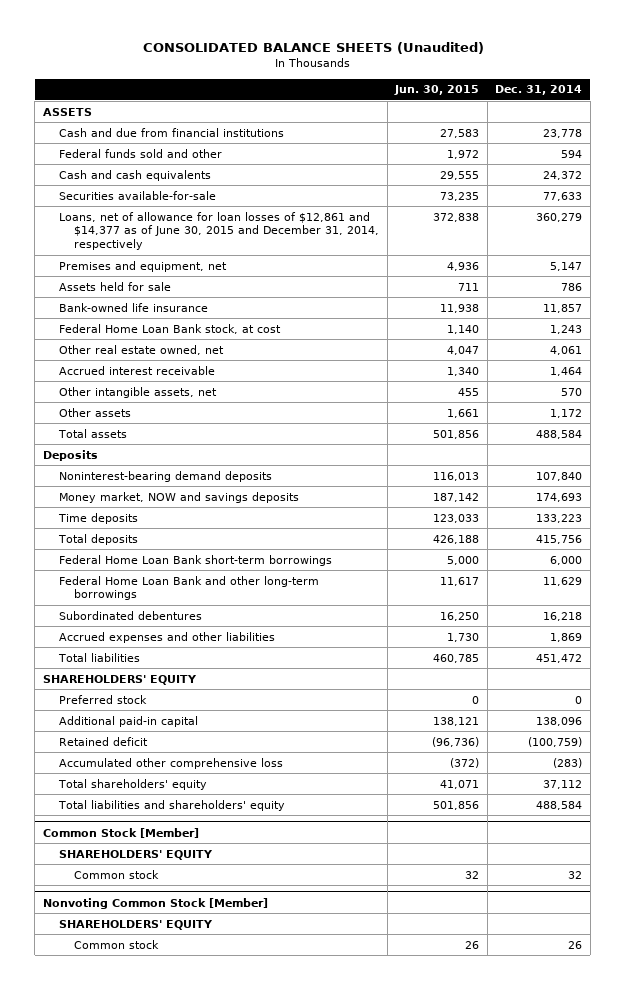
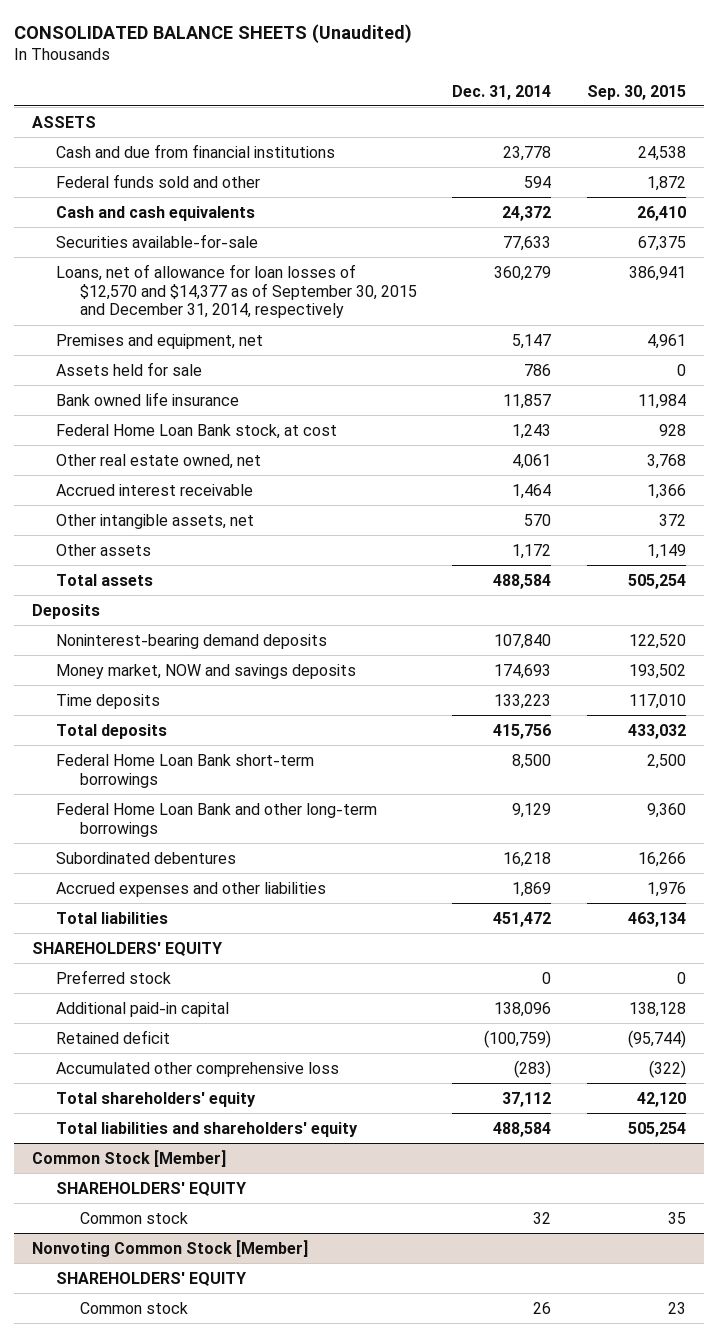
- | Jun. 30, 2015 | Dec. 31, 2014
+ | Dec. 31, 2014 | Sep. 30, 2015
- Loans, net of allowance for loan losses of $12,861 and $14,377 as of June 30, 2015 and December 31, 2014, respectively | 372,838 | 360,279
+ Loans, net of allowance for loan losses of $12,570 and $14,377 as of September 30, 2015 and December 31, 2014, respectively | 360,279 | 386,941
- Bank-owned life insurance | 11,938 | 11,857
+ Bank owned life insurance | 11,857 | 11,984
- Federal Home Loan Bank short-term borrowings | 5,000 | 6,000
- Federal Home Loan Bank and other long-term borrowings | 11,617 | 11,629
+ Federal Home Loan Bank short-term borrowings | 8,500 | 2,500
+ Federal Home Loan Bank and other long-term borrowings | 9,129 | 9,360

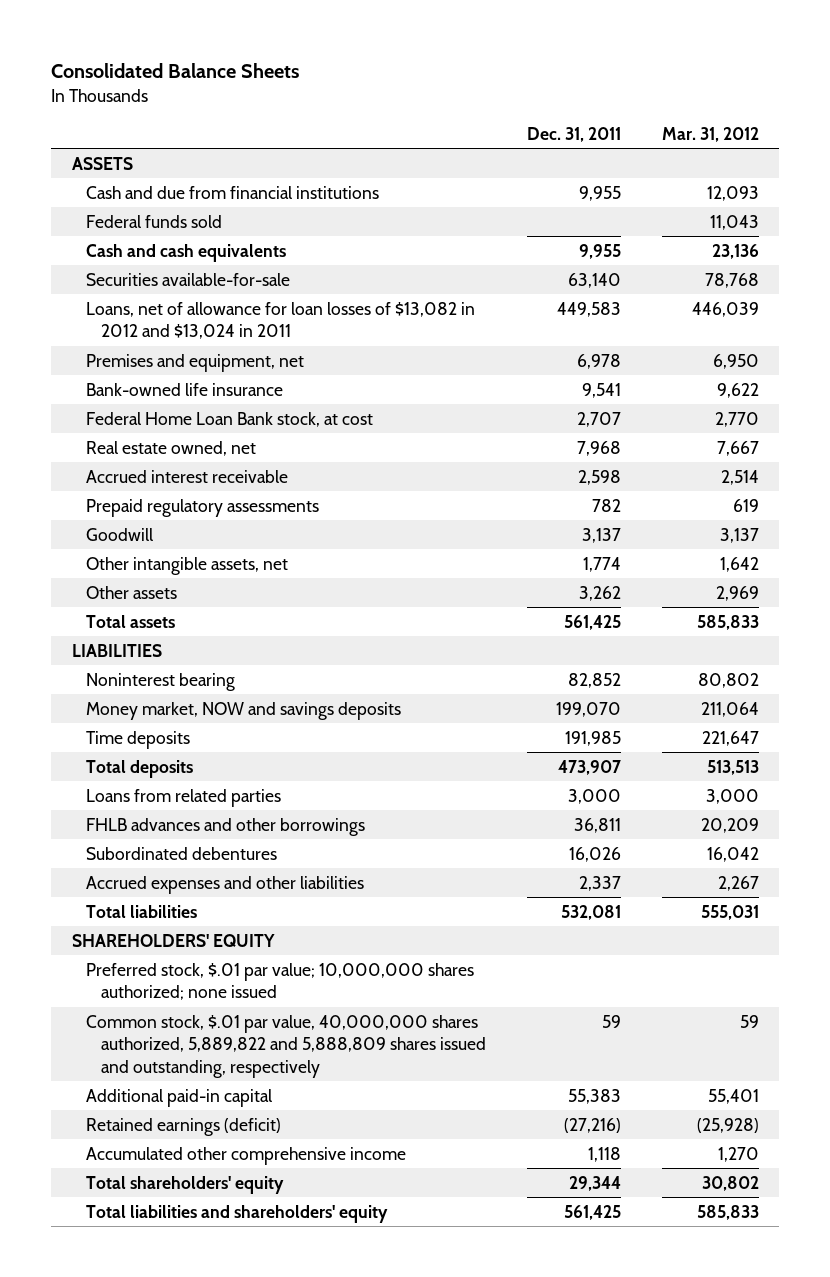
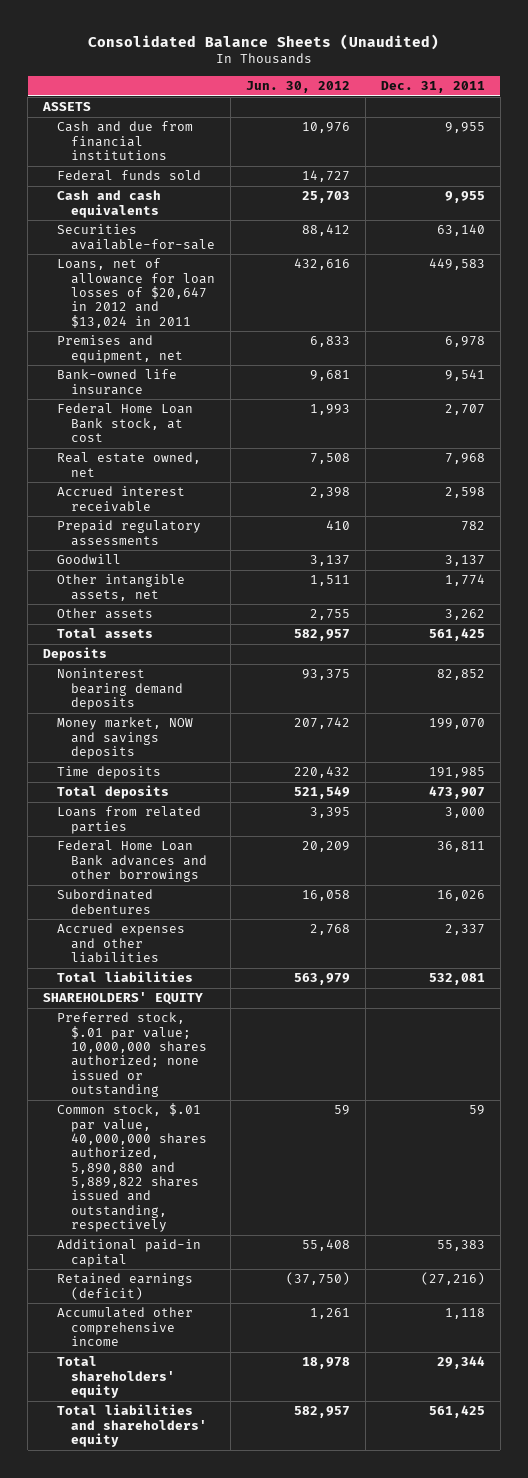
- Consolidated Balance Sheets
+ Consolidated Balance Sheets (Unaudited)
- | Dec. 31, 2011 | Mar. 31, 2012
+ | Jun. 30, 2012 | Dec. 31, 2011
- Loans, net of allowance for loan losses of $13,082 in 2012 and $13,024 in 2011 | 449,583 | 446,039
+ Loans, net of allowance for loan losses of $20,647 in 2012 and $13,024 in 2011 | 432,616 | 449,583
- LIABILITIES
- Noninterest bearing | 82,852 | 80,802
+ Deposits
+ Noninterest bearing demand deposits | 93,375 | 82,852
- FHLB advances and other borrowings | 36,811 | 20,209
+ Federal Home Loan Bank advances and other borrowings | 20,209 | 36,811
- Preferred stock, $.01 par value; 10,000,000 shares authorized; none issued
- Common stock, $.01 par value, 40,000,000 shares authorized, 5,889,822 and 5,888,809 shares issued and outstanding, respectively | 59 | 59
+ Preferred stock, $.01 par value; 10,000,000 shares authorized; none issued or outstanding
+ Common stock, $.01 par value, 40,000,000 shares authorized, 5,890,880 and 5,889,822 shares issued and outstanding, respectively | 59 | 59

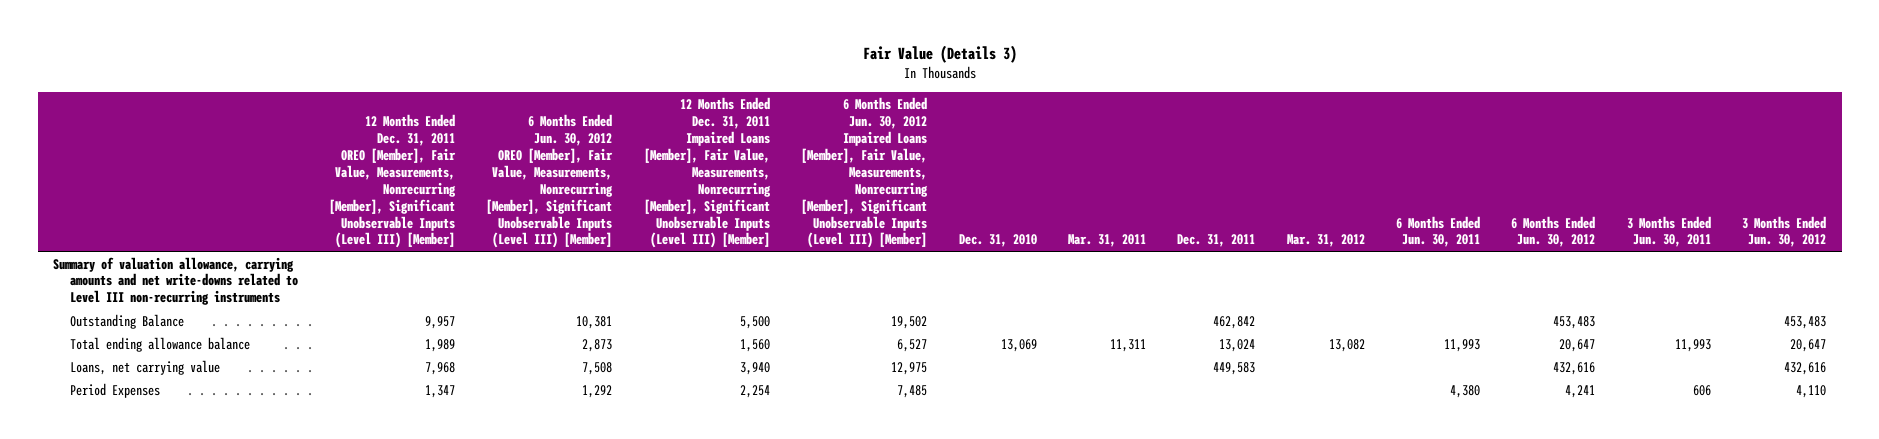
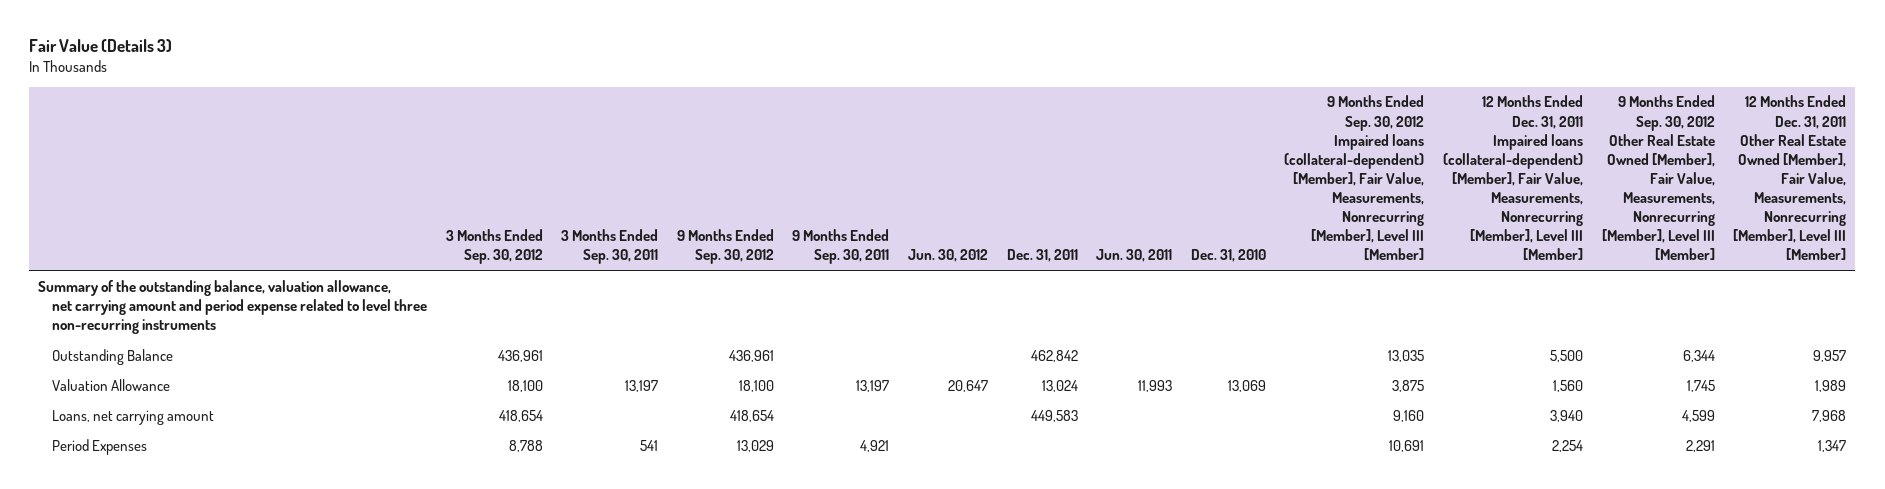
- | 12 Months Ended Dec. 31, 2011 OREO [Member], Fair Value, Measurements, Nonrecurring [Member], Significant Unobservable Inputs (Level III) [Member] | 6 Months Ended Jun. 30, 2012 OREO [Member], Fair Value, Measurements, Nonrecurring [Member], Significant Unobservable Inputs (Level III) [Member] | 12 Months Ended Dec. 31, 2011 Impaired Loans [Member], Fair Value, Measurements, Nonrecurring [Member], Significant Unobservable Inputs (Level III) [Member] | 6 Months Ended Jun. 30, 2012 Impaired Loans [Member], Fair Value, Measurements, Nonrecurring [Member], Significant Unobservable Inputs (Level III) [Member] | Dec. 31, 2010 | Mar. 31, 2011 | Dec. 31, 2011 | Mar. 31, 2012 | 6 Months Ended Jun. 30, 2011 | 6 Months Ended Jun. 30, 2012 | 3 Months Ended Jun. 30, 2011 | 3 Months Ended Jun. 30, 2012
+ | 3 Months Ended Sep. 30, 2012 | 3 Months Ended Sep. 30, 2011 | 9 Months Ended Sep. 30, 2012 | 9 Months Ended Sep. 30, 2011 | Jun. 30, 2012 | Dec. 31, 2011 | Jun. 30, 2011 | Dec. 31, 2010 | 9 Months Ended Sep. 30, 2012 Impaired loans (collateral-dependent) [Member], Fair Value, Measurements, Nonrecurring [Member], Level III [Member] | 12 Months Ended Dec. 31, 2011 Impaired loans (collateral-dependent) [Member], Fair Value, Measurements, Nonrecurring [Member], Level III [Member] | 9 Months Ended Sep. 30, 2012 Other Real Estate Owned [Member], Fair Value, Measurements, Nonrecurring [Member], Level III [Member] | 12 Months Ended Dec. 31, 2011 Other Real Estate Owned [Member], Fair Value, Measurements, Nonrecurring [Member], Level III [Member]
- Summary of valuation allowance, carrying amounts and net write-downs related to Level III non-recurring instruments
+ Summary of the outstanding balance, valuation allowance, net carrying amount and period expense related to level three non-recurring instruments
- Total ending allowance balance | 1,989 | 2,873 | 1,560 | 6,527 | 13,069 | 11,311 | 13,024 | 13,082 | 11,993 | 20,647 | 11,993 | 20,647
- Loans, net carrying value | 7,968 | 7,508 | 3,940 | 12,975 | | | 449,583 | | | 432,616 | | 432,616
+ Valuation Allowance | 18,100 | 13,197 | 18,100 | 13,197 | 20,647 | 13,024 | 11,993 | 13,069 | 3,875 | 1,560 | 1,745 | 1,989
+ Loans, net carrying amount | 418,654 | | 418,654 | | | 449,583 | | | 9,160 | 3,940 | 4,599 | 7,968

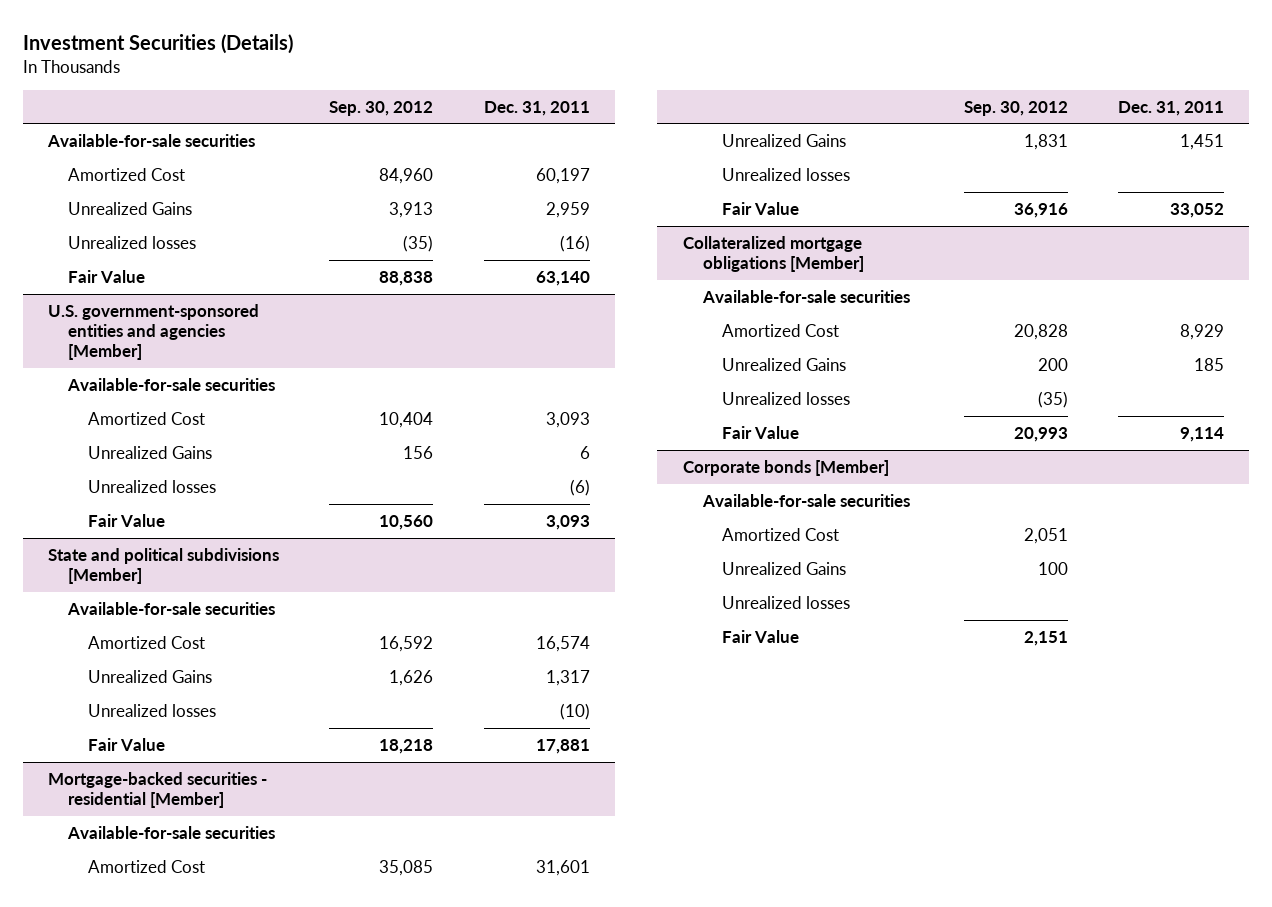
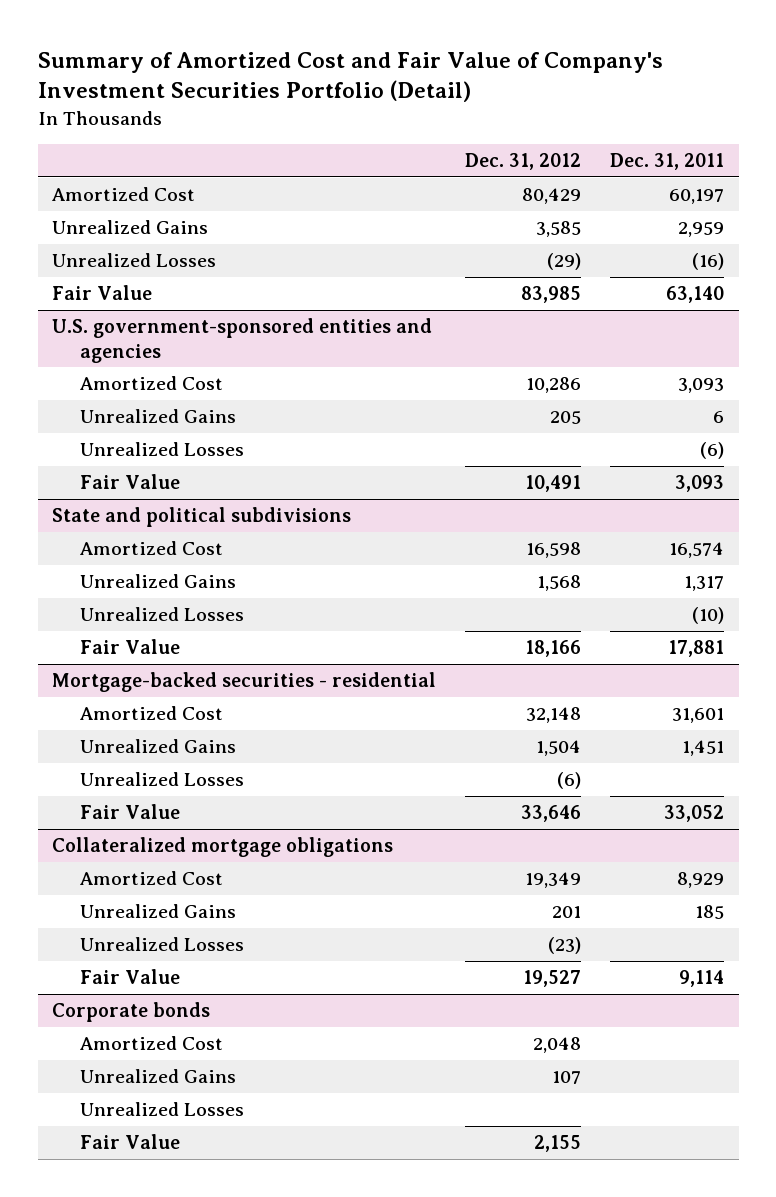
- Investment Securities (Details)
+ Summary of Amortized Cost and Fair Value of Company's Investment Securities Portfolio (Detail)
- | Sep. 30, 2012 | Dec. 31, 2011
+ | Dec. 31, 2012 | Dec. 31, 2011
- Available-for-sale securities
- Unrealized losses | (35) | (16)
+ Unrealized Losses | (29) | (16)
- U.S. government-sponsored entities and agencies [Member]
- Available-for-sale securities
+ U.S. government-sponsored entities and agencies
- Unrealized losses | | (6)
+ Unrealized Losses | | (6)
- State and political subdivisions [Member]
- Available-for-sale securities
+ State and political subdivisions
- Unrealized losses | | (10)
+ Unrealized Losses | | (10)
- Mortgage-backed securities - residential [Member]
- Available-for-sale securities
+ Mortgage-backed securities - residential
- Unrealized losses
+ Unrealized Losses | (6) |
- Collateralized mortgage obligations [Member]
- Available-for-sale securities
+ Collateralized mortgage obligations
- Unrealized losses | (35) |
+ Unrealized Losses | (23) |
- Corporate bonds [Member]
- Available-for-sale securities
+ Corporate bonds
- Unrealized losses
+ Unrealized Losses

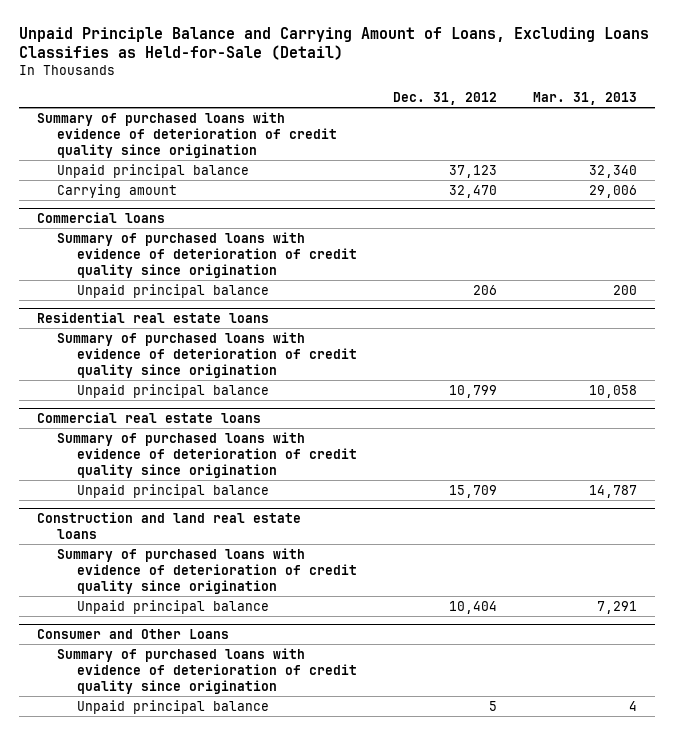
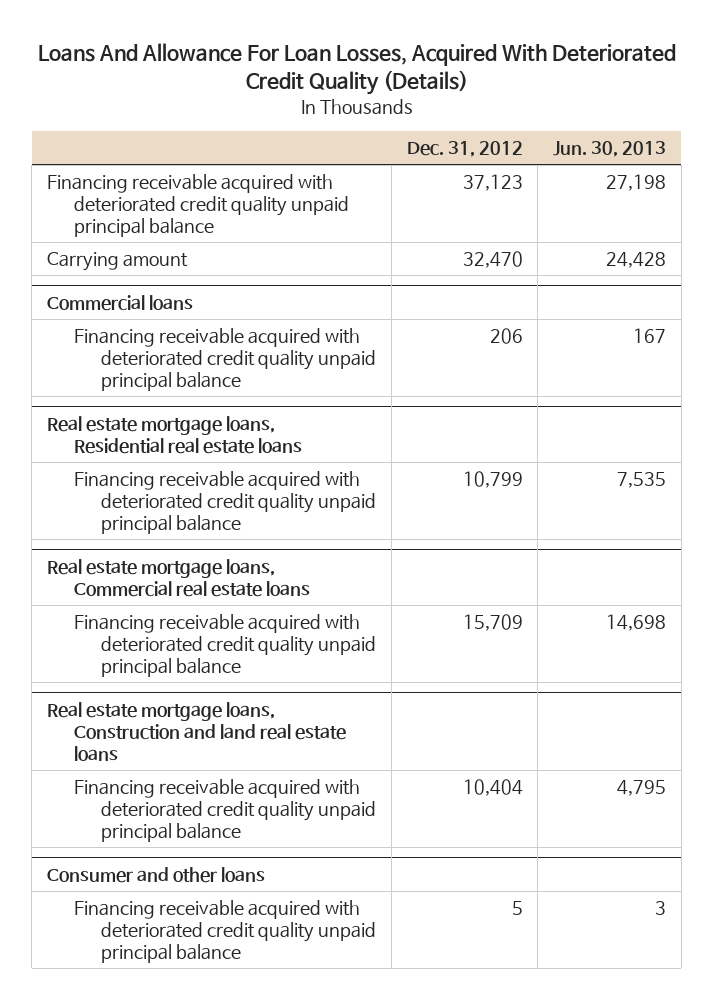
- Unpaid Principle Balance and Carrying Amount of Loans, Excluding Loans Classifies as Held-for-Sale (Detail)
+ Loans And Allowance For Loan Losses, Acquired With Deteriorated Credit Quality (Details)
- | Dec. 31, 2012 | Mar. 31, 2013
+ | Dec. 31, 2012 | Jun. 30, 2013
- Summary of purchased loans with evidence of deterioration of credit quality since origination
- Unpaid principal balance | 37,123 | 32,340
+ Financing receivable acquired with deteriorated credit quality unpaid principal balance | 37,123 | 27,198
@ Commercial loans
- Summary of purchased loans with evidence of deterioration of credit quality since origination
- Unpaid principal balance | 206 | 200
- Residential real estate loans
- Summary of purchased loans with evidence of deterioration of credit quality since origination
- Unpaid principal balance | 10,799 | 10,058
- Commercial real estate loans
- Summary of purchased loans with evidence of deterioration of credit quality since origination
- Unpaid principal balance | 15,709 | 14,787
- Construction and land real estate loans
- Summary of purchased loans with evidence of deterioration of credit quality since origination
- Unpaid principal balance | 10,404 | 7,291
- Consumer and Other Loans
- Summary of purchased loans with evidence of deterioration of credit quality since origination
- Unpaid principal balance | 5 | 4
@ Commercial loans
+ Financing receivable acquired with deteriorated credit quality unpaid principal balance | 206 | 167
+ Real estate mortgage loans, Residential real estate loans
+ Financing receivable acquired with deteriorated credit quality unpaid principal balance | 10,799 | 7,535
+ Real estate mortgage loans, Commercial real estate loans
+ Financing receivable acquired with deteriorated credit quality unpaid principal balance | 15,709 | 14,698
+ Real estate mortgage loans, Construction and land real estate loans
+ Financing receivable acquired with deteriorated credit quality unpaid principal balance | 10,404 | 4,795
+ Consumer and other loans
+ Financing receivable acquired with deteriorated credit quality unpaid principal balance | 5 | 3

